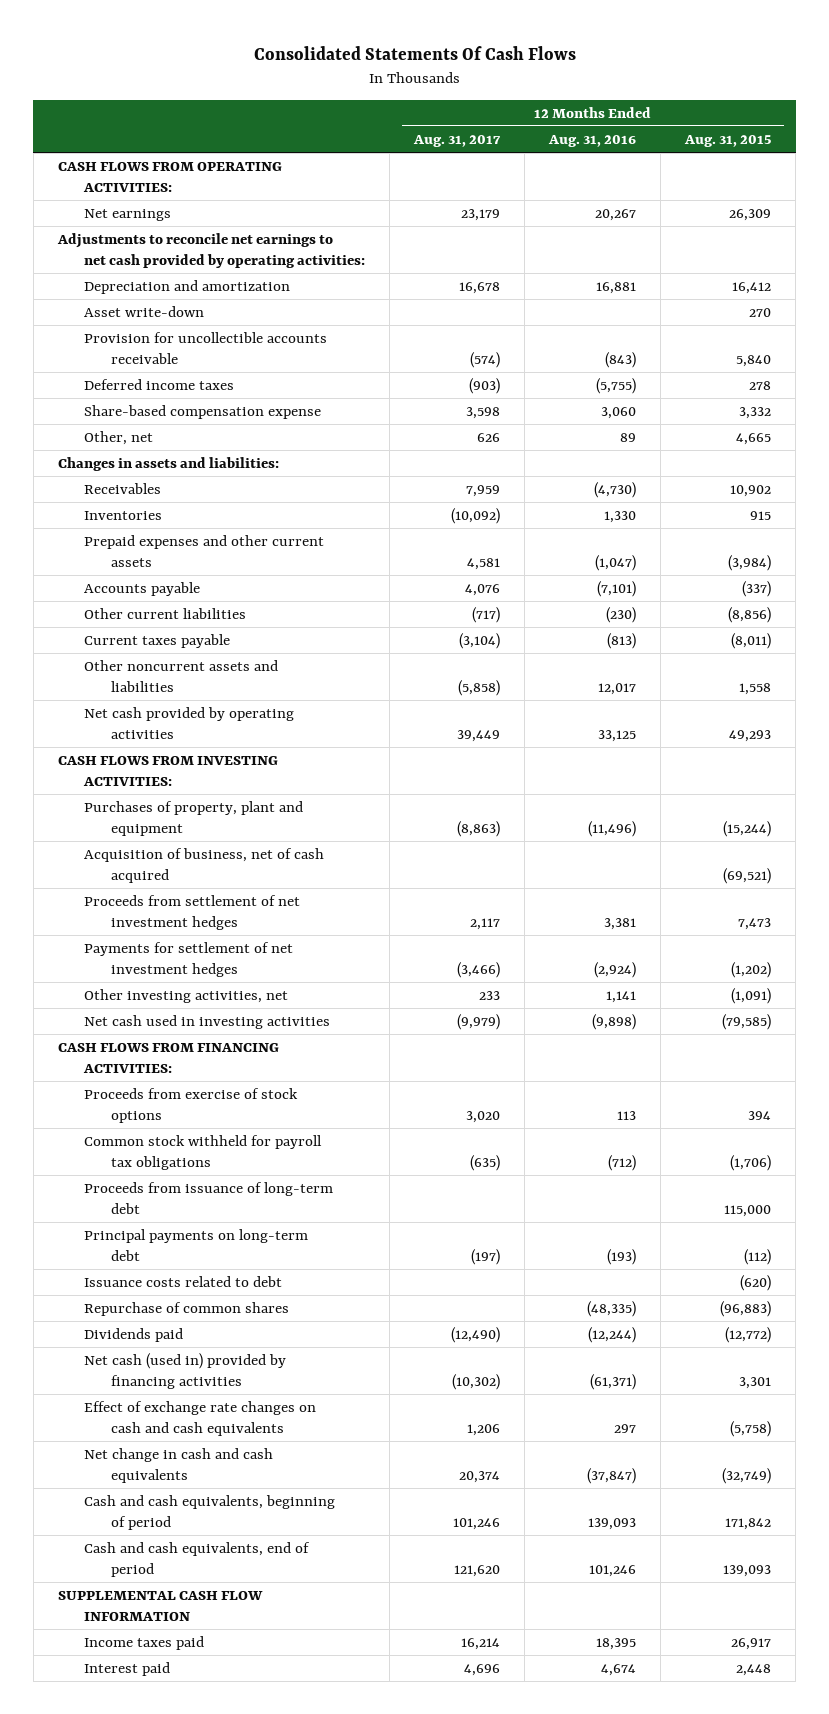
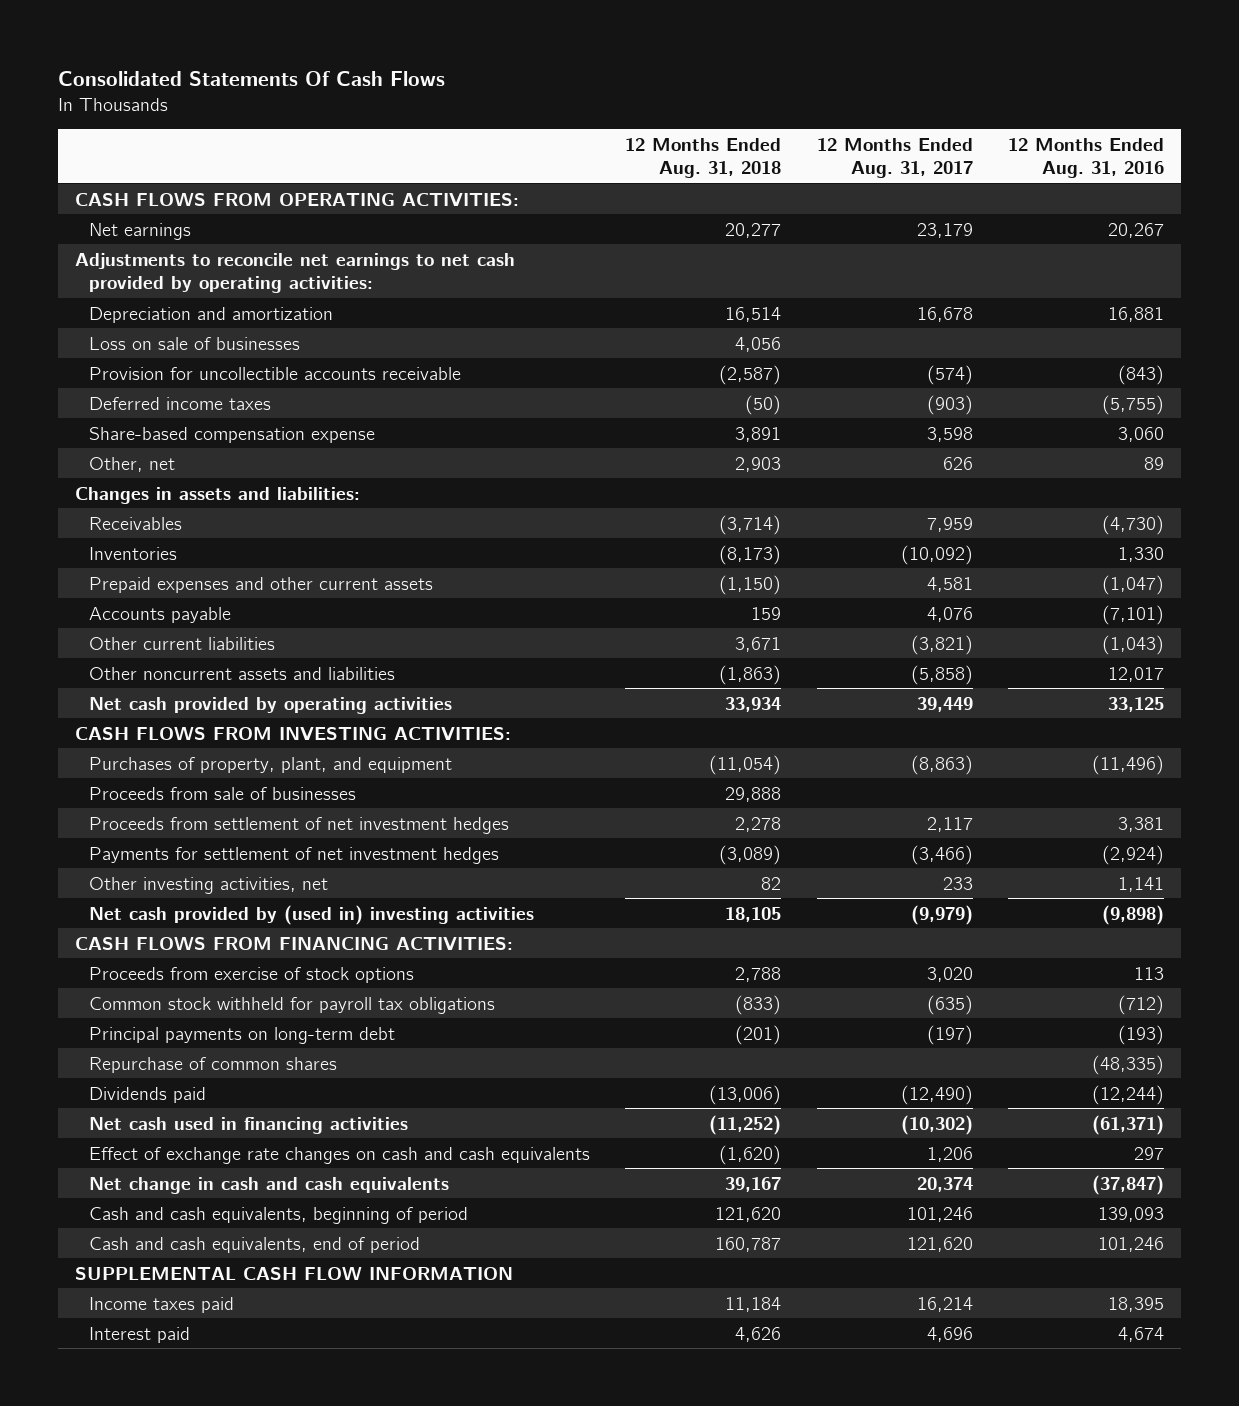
- | 12 Months Ended Aug. 31, 2017 | 12 Months Ended Aug. 31, 2016 | 12 Months Ended Aug. 31, 2015
+ | 12 Months Ended Aug. 31, 2018 | 12 Months Ended Aug. 31, 2017 | 12 Months Ended Aug. 31, 2016
- Asset write-down | | | 270
+ Loss on sale of businesses | 4,056 | |
- Other current liabilities | (717) | (230) | (8,856)
- Current taxes payable | (3,104) | (813) | (8,011)
+ Other current liabilities | 3,671 | (3,821) | (1,043)
- Purchases of property, plant and equipment | (8,863) | (11,496) | (15,244)
- Acquisition of business, net of cash acquired | | | (69,521)
+ Purchases of property, plant, and equipment | (11,054) | (8,863) | (11,496)
+ Proceeds from sale of businesses | 29,888 | |
- Net cash used in investing activities | (9,979) | (9,898) | (79,585)
+ Net cash provided by (used in) investing activities | 18,105 | (9,979) | (9,898)
- Proceeds from issuance of long-term debt | | | 115,000
- Issuance costs related to debt | | | (620)
- Net cash (used in) provided by financing activities | (10,302) | (61,371) | 3,301
+ Net cash used in financing activities | (11,252) | (10,302) | (61,371)

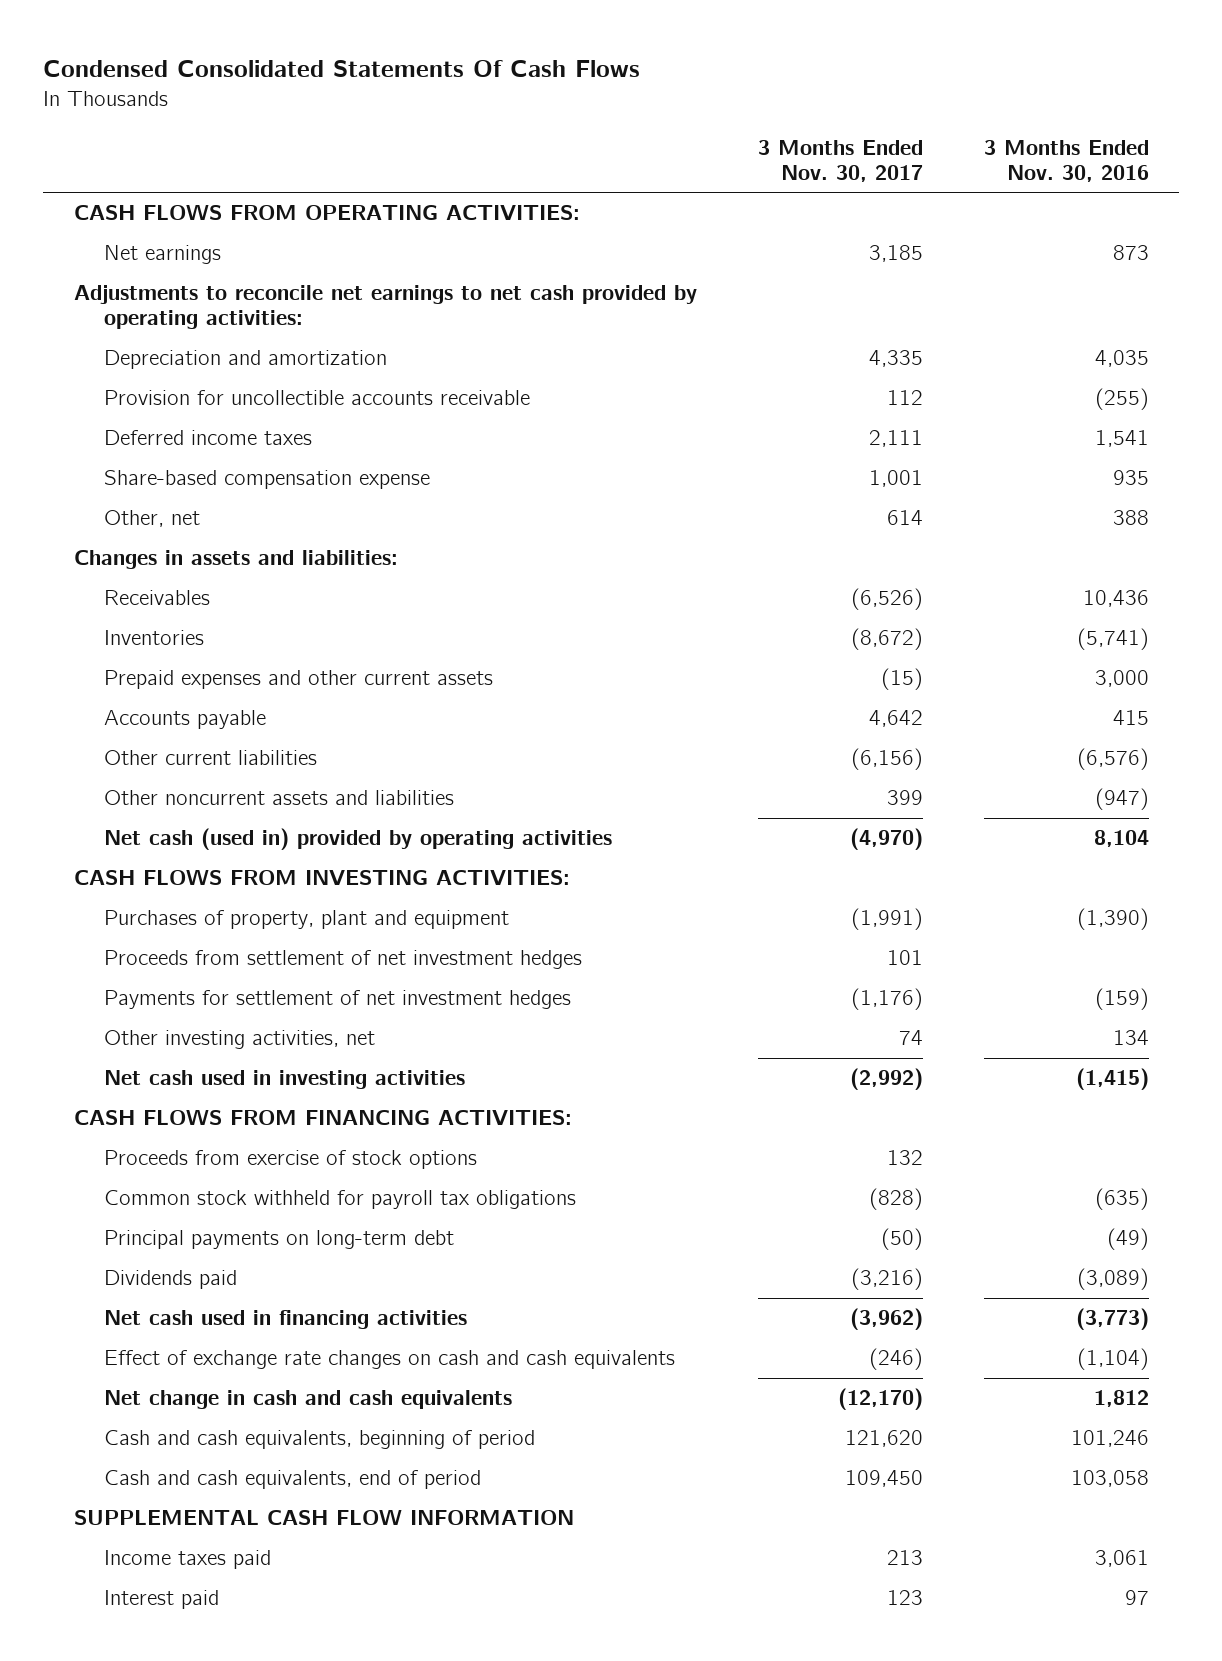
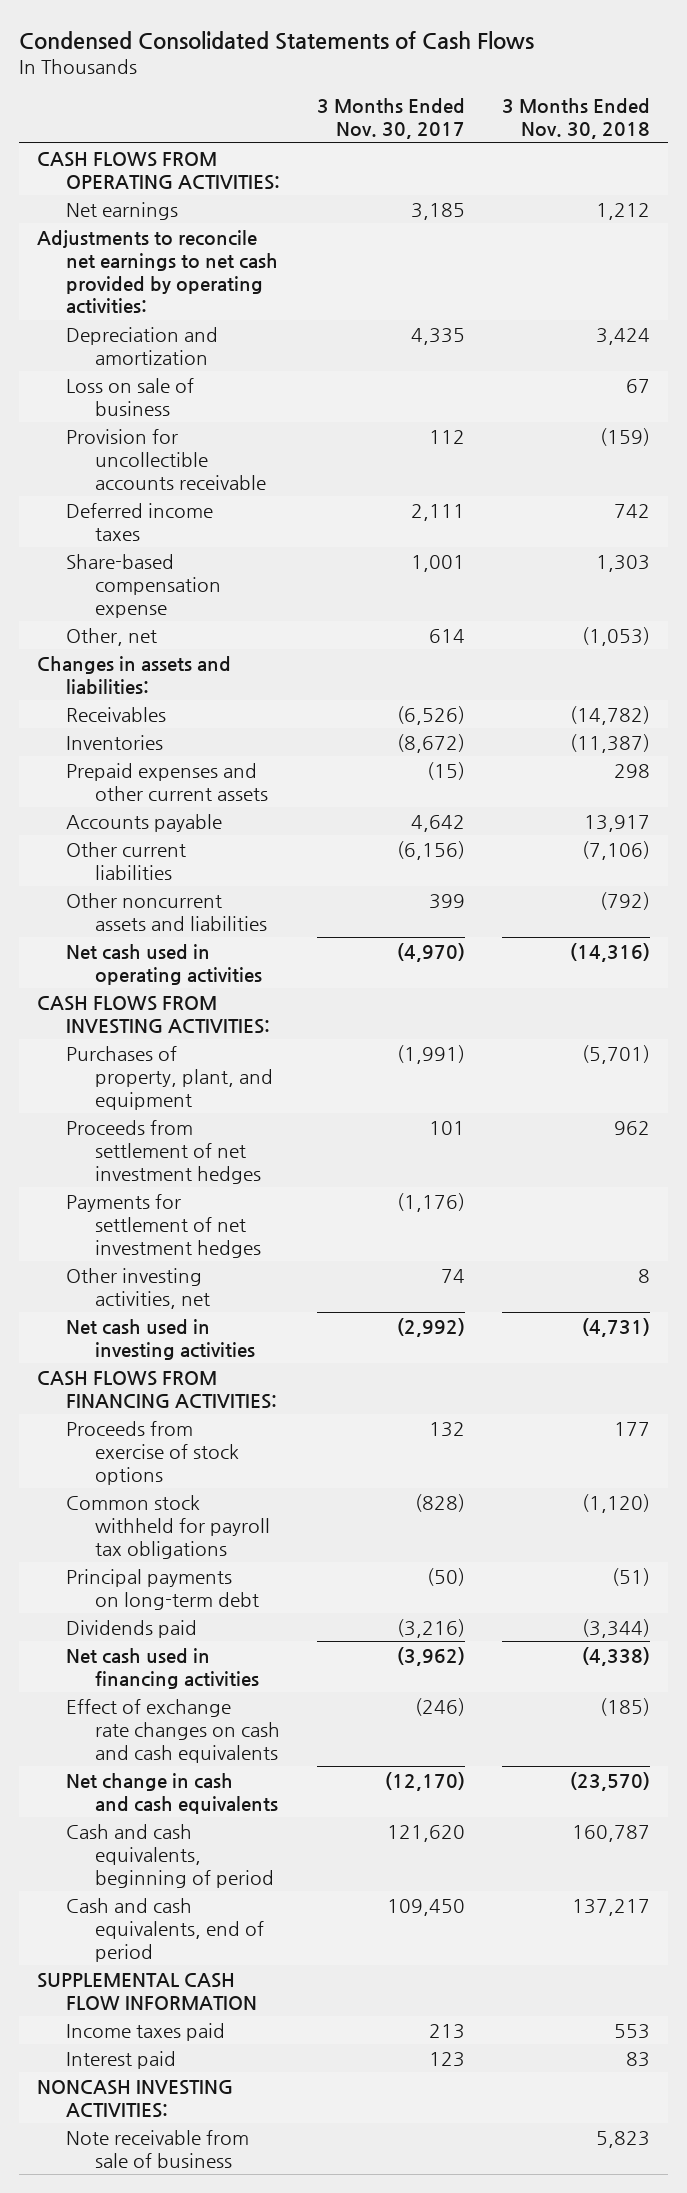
- Condensed Consolidated Statements Of Cash Flows
+ Condensed Consolidated Statements of Cash Flows
- | 3 Months Ended Nov. 30, 2017 | 3 Months Ended Nov. 30, 2016
+ | 3 Months Ended Nov. 30, 2017 | 3 Months Ended Nov. 30, 2018
+ Loss on sale of business | | 67
- Net cash (used in) provided by operating activities | (4,970) | 8,104
+ Net cash used in operating activities | (4,970) | (14,316)
- Purchases of property, plant and equipment | (1,991) | (1,390)
+ Purchases of property, plant, and equipment | (1,991) | (5,701)
+ NONCASH INVESTING ACTIVITIES:
+ Note receivable from sale of business | | 5,823

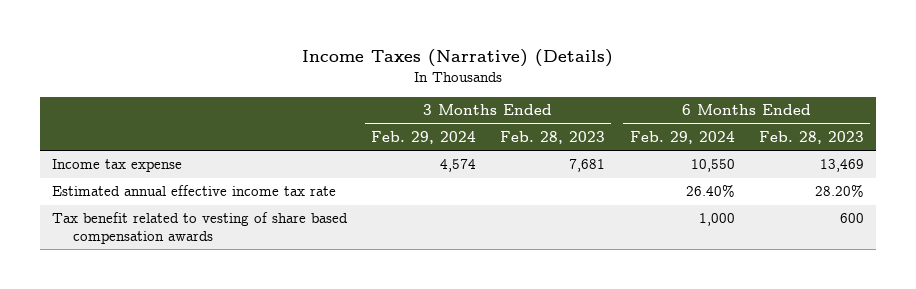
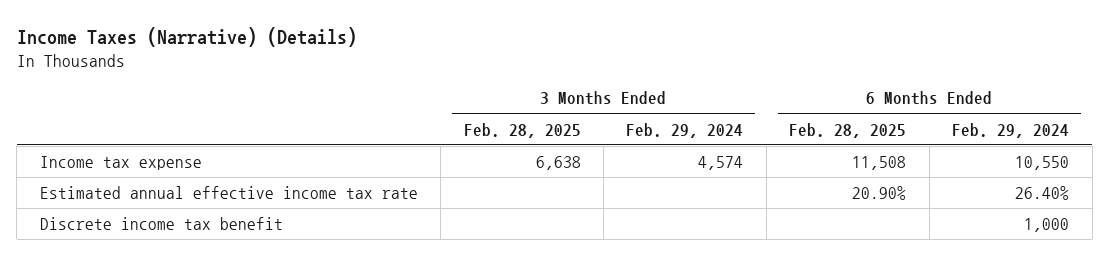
- | 3 Months Ended Feb. 29, 2024 | 3 Months Ended Feb. 28, 2023 | 6 Months Ended Feb. 29, 2024 | 6 Months Ended Feb. 28, 2023
+ | 3 Months Ended Feb. 28, 2025 | 3 Months Ended Feb. 29, 2024 | 6 Months Ended Feb. 28, 2025 | 6 Months Ended Feb. 29, 2024
- Tax benefit related to vesting of share based compensation awards | | | 1,000 | 600
+ Discrete income tax benefit | | | | 1,000

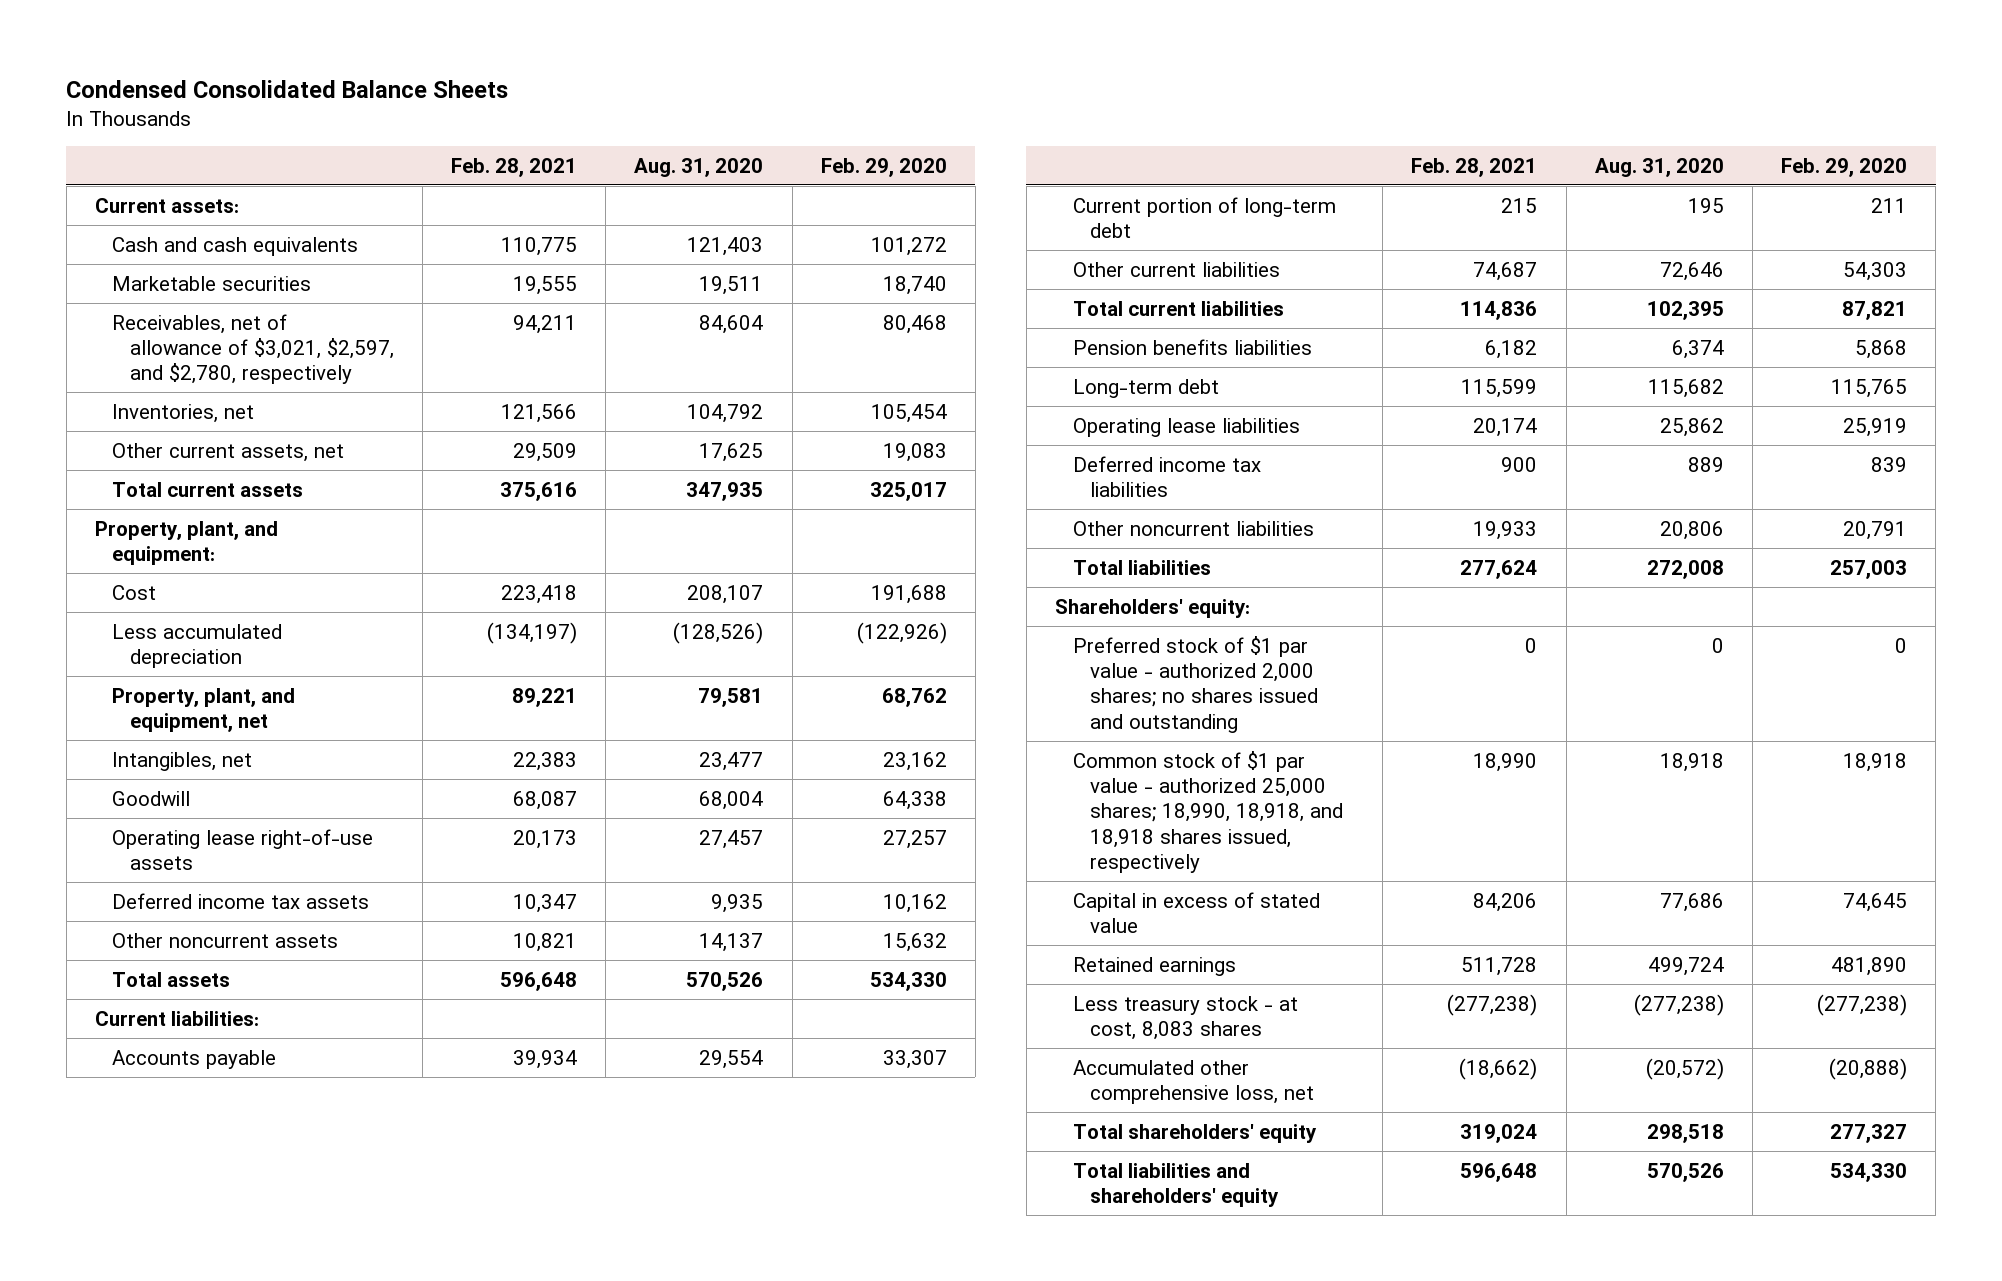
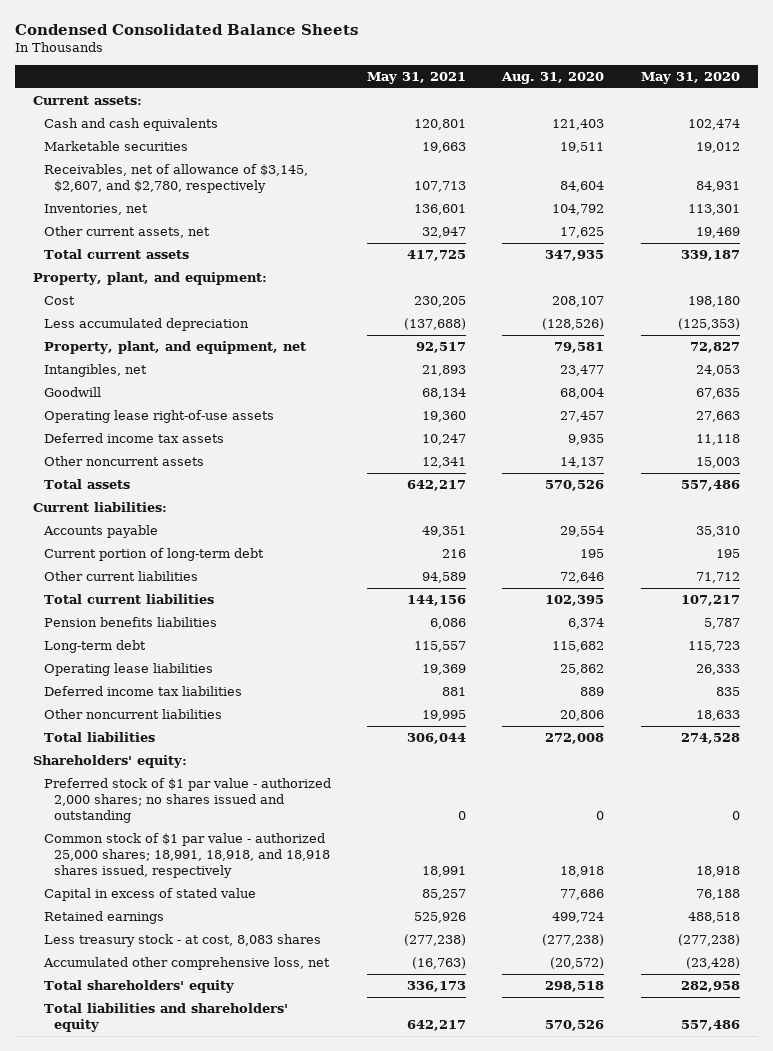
- | Feb. 28, 2021 | Aug. 31, 2020 | Feb. 29, 2020
+ | May 31, 2021 | Aug. 31, 2020 | May 31, 2020
- Receivables, net of allowance of $3,021, $2,597, and $2,780, respectively | 94,211 | 84,604 | 80,468
+ Receivables, net of allowance of $3,145, $2,607, and $2,780, respectively | 107,713 | 84,604 | 84,931
- Common stock of $1 par value - authorized 25,000 shares; 18,990, 18,918, and 18,918 shares issued, respectively | 18,990 | 18,918 | 18,918
+ Common stock of $1 par value - authorized 25,000 shares; 18,991, 18,918, and 18,918 shares issued, respectively | 18,991 | 18,918 | 18,918

